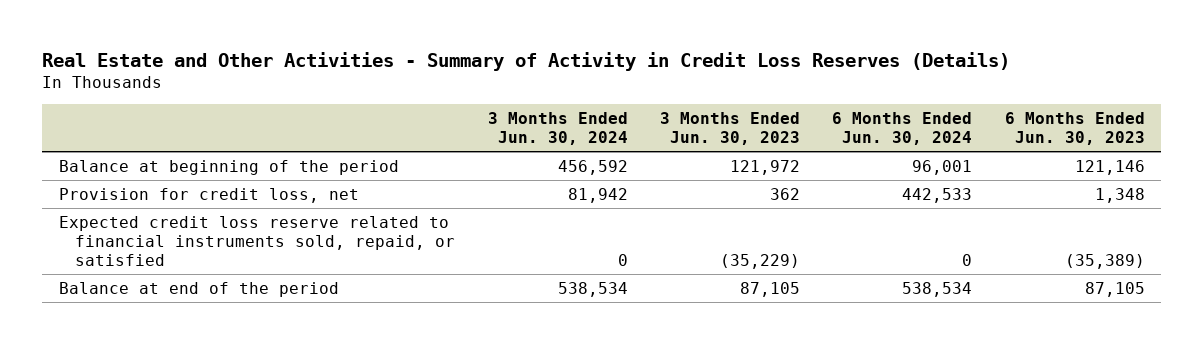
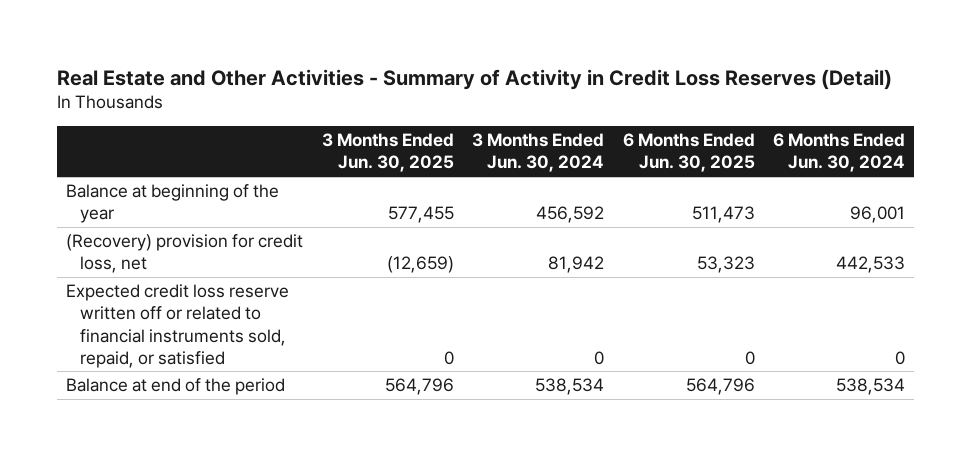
- Real Estate and Other Activities - Summary of Activity in Credit Loss Reserves (Details)
+ Real Estate and Other Activities - Summary of Activity in Credit Loss Reserves (Detail)
- | 3 Months Ended Jun. 30, 2024 | 3 Months Ended Jun. 30, 2023 | 6 Months Ended Jun. 30, 2024 | 6 Months Ended Jun. 30, 2023
+ | 3 Months Ended Jun. 30, 2025 | 3 Months Ended Jun. 30, 2024 | 6 Months Ended Jun. 30, 2025 | 6 Months Ended Jun. 30, 2024
- Balance at beginning of the period | 456,592 | 121,972 | 96,001 | 121,146
- Provision for credit loss, net | 81,942 | 362 | 442,533 | 1,348
- Expected credit loss reserve related to financial instruments sold, repaid, or satisfied | 0 | (35,229) | 0 | (35,389)
+ Balance at beginning of the year | 577,455 | 456,592 | 511,473 | 96,001
+ (Recovery) provision for credit loss, net | (12,659) | 81,942 | 53,323 | 442,533
+ Expected credit loss reserve written off or related to financial instruments sold, repaid, or satisfied | 0 | 0 | 0 | 0

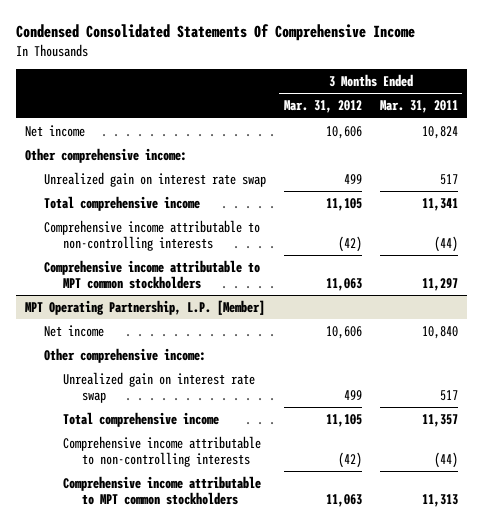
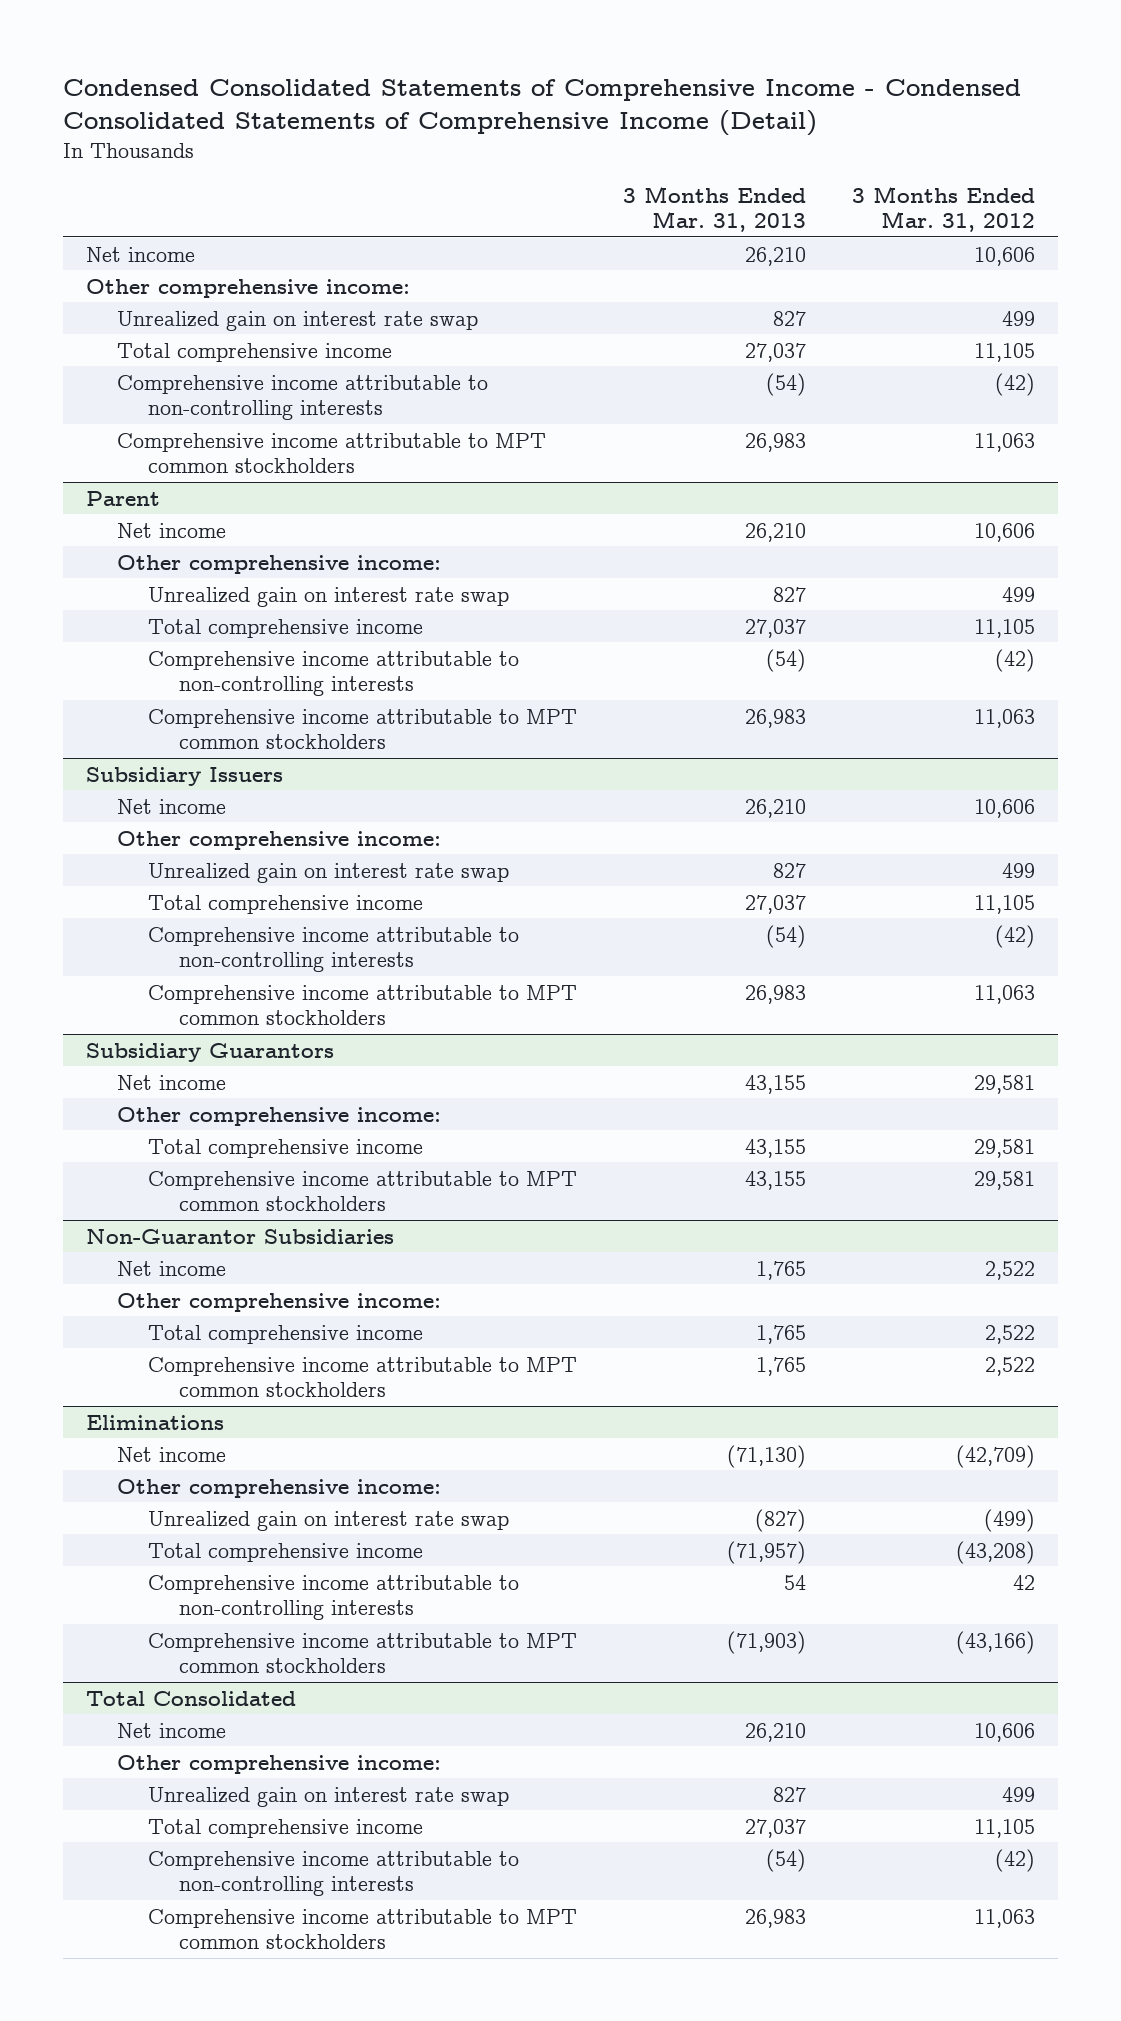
- Condensed Consolidated Statements Of Comprehensive Income
+ Condensed Consolidated Statements of Comprehensive Income - Condensed Consolidated Statements of Comprehensive Income (Detail)
- | 3 Months Ended Mar. 31, 2012 | 3 Months Ended Mar. 31, 2011
+ | 3 Months Ended Mar. 31, 2013 | 3 Months Ended Mar. 31, 2012
- MPT Operating Partnership, L.P. [Member]
+ Parent
+ Subsidiary Issuers
+ Net income | 26,210 | 10,606
+ Other comprehensive income:
+ Unrealized gain on interest rate swap | 827 | 499
+ Total comprehensive income | 27,037 | 11,105
+ Comprehensive income attributable to non-controlling interests | (54) | (42)
+ Comprehensive income attributable to MPT common stockholders | 26,983 | 11,063
+ Subsidiary Guarantors
+ Net income | 43,155 | 29,581
+ Other comprehensive income:
+ Total comprehensive income | 43,155 | 29,581
+ Comprehensive income attributable to MPT common stockholders | 43,155 | 29,581
+ Non-Guarantor Subsidiaries
+ Net income | 1,765 | 2,522
+ Other comprehensive income:
+ Total comprehensive income | 1,765 | 2,522
+ Comprehensive income attributable to MPT common stockholders | 1,765 | 2,522
+ Eliminations
+ Net income | (71,130) | (42,709)
+ Other comprehensive income:
+ Unrealized gain on interest rate swap | (827) | (499)
+ Total comprehensive income | (71,957) | (43,208)
+ Comprehensive income attributable to non-controlling interests | 54 | 42
+ Comprehensive income attributable to MPT common stockholders | (71,903) | (43,166)
+ Total Consolidated
+ Net income | 26,210 | 10,606
+ Other comprehensive income:
+ Unrealized gain on interest rate swap | 827 | 499
+ Total comprehensive income | 27,037 | 11,105
+ Comprehensive income attributable to non-controlling interests | (54) | (42)
+ Comprehensive income attributable to MPT common stockholders | 26,983 | 11,063

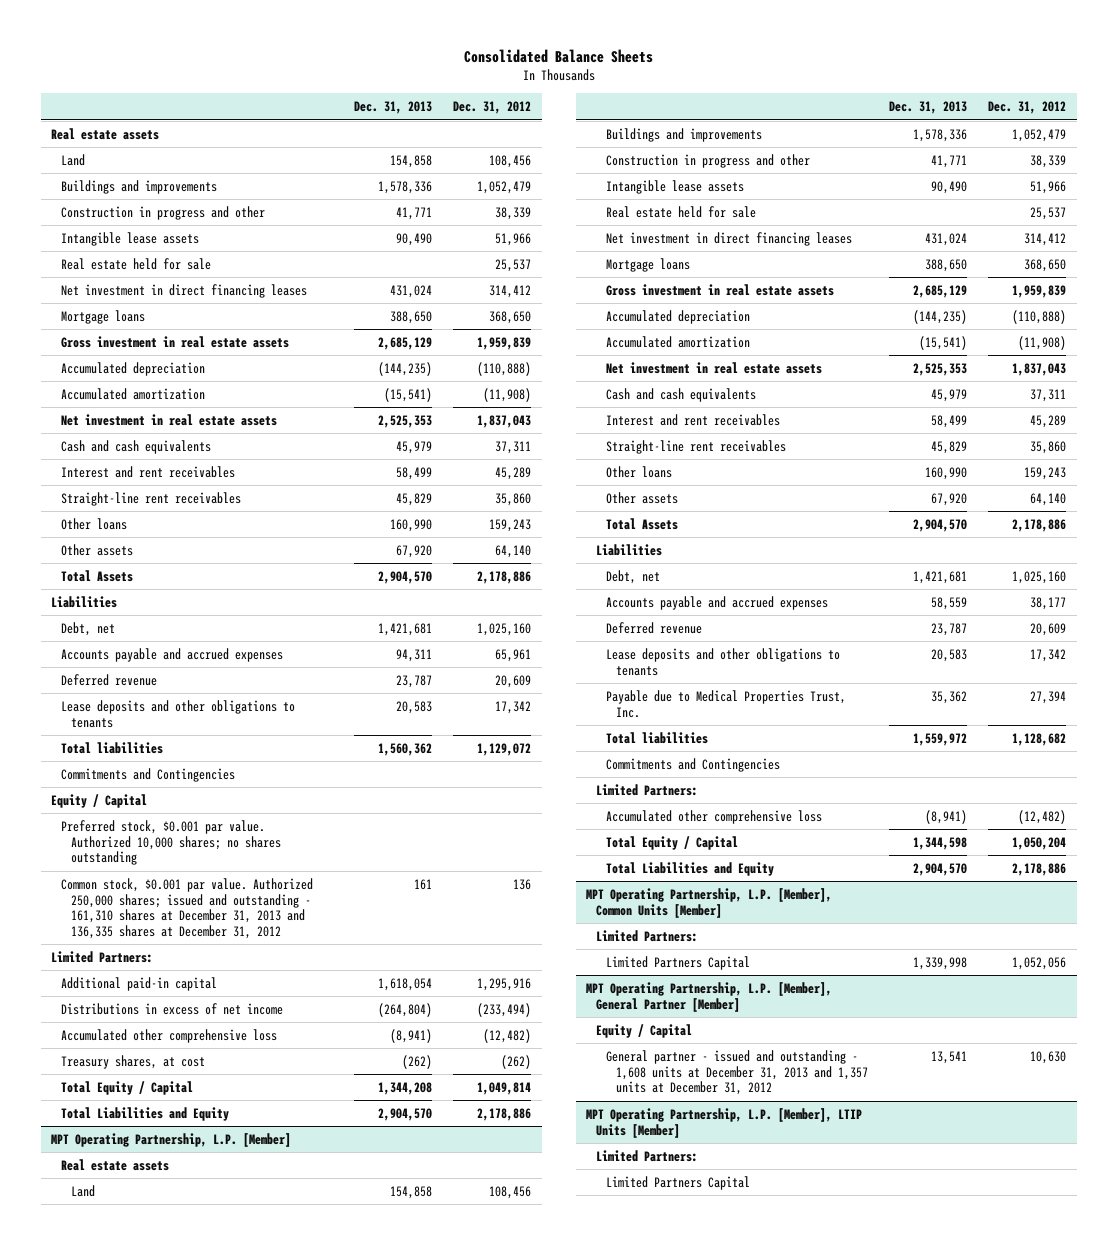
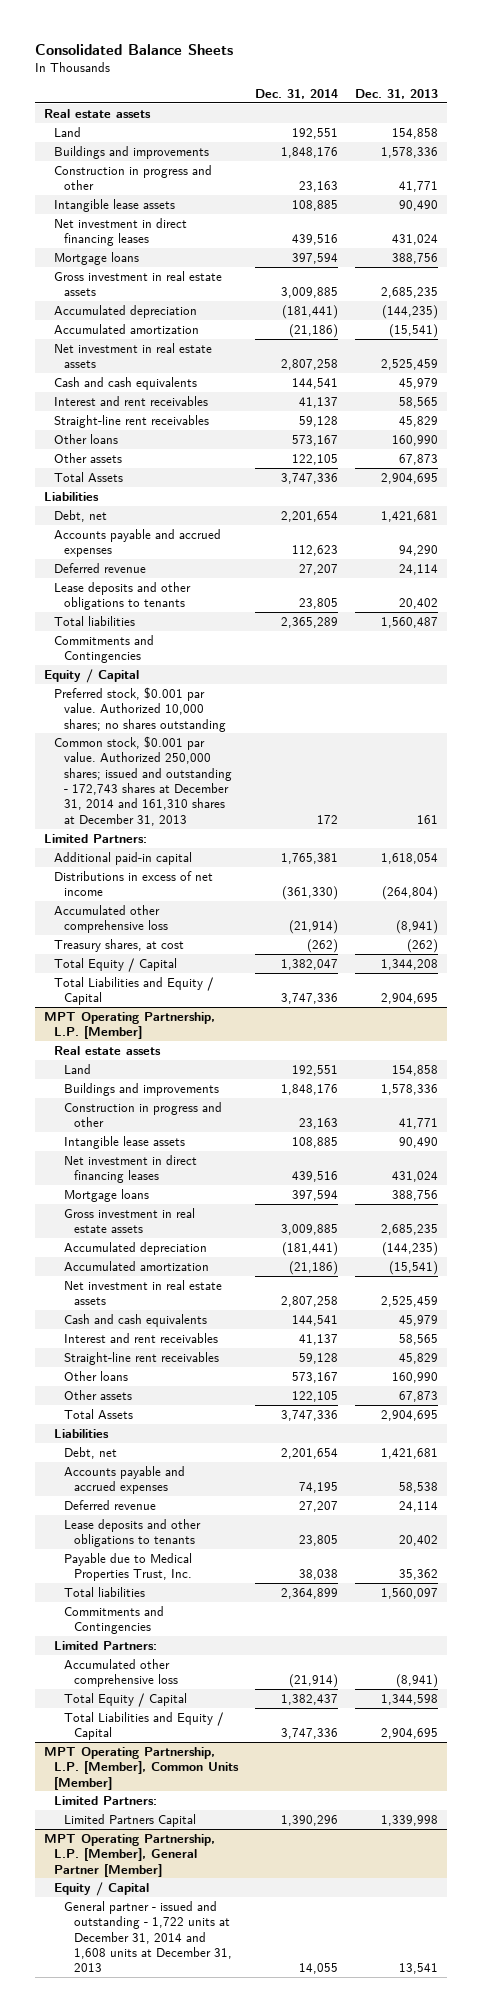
- | Dec. 31, 2013 | Dec. 31, 2012
+ | Dec. 31, 2014 | Dec. 31, 2013
- Real estate held for sale | | 25,537
- Mortgage loans | 388,650 | 368,650
- Gross investment in real estate assets | 2,685,129 | 1,959,839
+ Mortgage loans | 397,594 | 388,756
+ Gross investment in real estate assets | 3,009,885 | 2,685,235
- Net investment in real estate assets | 2,525,353 | 1,837,043
+ Net investment in real estate assets | 2,807,258 | 2,525,459
- Interest and rent receivables | 58,499 | 45,289
+ Interest and rent receivables | 41,137 | 58,565
- Other assets | 67,920 | 64,140
- Total Assets | 2,904,570 | 2,178,886
+ Other assets | 122,105 | 67,873
+ Total Assets | 3,747,336 | 2,904,695
- Accounts payable and accrued expenses | 94,311 | 65,961
- Deferred revenue | 23,787 | 20,609
- Lease deposits and other obligations to tenants | 20,583 | 17,342
- Total liabilities | 1,560,362 | 1,129,072
+ Accounts payable and accrued expenses | 112,623 | 94,290
+ Deferred revenue | 27,207 | 24,114
+ Lease deposits and other obligations to tenants | 23,805 | 20,402
+ Total liabilities | 2,365,289 | 1,560,487
- Common stock, $0.001 par value. Authorized 250,000 shares; issued and outstanding - 161,310 shares at December 31, 2013 and 136,335 shares at December 31, 2012 | 161 | 136
+ Common stock, $0.001 par value. Authorized 250,000 shares; issued and outstanding - 172,743 shares at December 31, 2014 and 161,310 shares at December 31, 2013 | 172 | 161
- Total Liabilities and Equity | 2,904,570 | 2,178,886
+ Total Liabilities and Equity / Capital | 3,747,336 | 2,904,695
@ MPT Operating Partnership, L.P. [Member]
- Real estate held for sale | | 25,537
- Mortgage loans | 388,650 | 368,650
- Gross investment in real estate assets | 2,685,129 | 1,959,839
+ Mortgage loans | 397,594 | 388,756
+ Gross investment in real estate assets | 3,009,885 | 2,685,235
- Net investment in real estate assets | 2,525,353 | 1,837,043
+ Net investment in real estate assets | 2,807,258 | 2,525,459
- Interest and rent receivables | 58,499 | 45,289
+ Interest and rent receivables | 41,137 | 58,565
- Other assets | 67,920 | 64,140
- Total Assets | 2,904,570 | 2,178,886
+ Other assets | 122,105 | 67,873
+ Total Assets | 3,747,336 | 2,904,695
- Accounts payable and accrued expenses | 58,559 | 38,177
- Deferred revenue | 23,787 | 20,609
- Lease deposits and other obligations to tenants | 20,583 | 17,342
+ Accounts payable and accrued expenses | 74,195 | 58,538
+ Deferred revenue | 27,207 | 24,114
+ Lease deposits and other obligations to tenants | 23,805 | 20,402
- Total liabilities | 1,559,972 | 1,128,682
+ Total liabilities | 2,364,899 | 1,560,097
- Total Liabilities and Equity | 2,904,570 | 2,178,886
+ Total Liabilities and Equity / Capital | 3,747,336 | 2,904,695
@ MPT Operating Partnership, L.P. [Member], General Partner [Member]
- General partner - issued and outstanding - 1,608 units at December 31, 2013 and 1,357 units at December 31, 2012 | 13,541 | 10,630
- MPT Operating Partnership, L.P. [Member], LTIP Units [Member]
- Limited Partners:
- Limited Partners Capital
@ MPT Operating Partnership, L.P. [Member], General Partner [Member]
+ General partner - issued and outstanding - 1,722 units at December 31, 2014 and 1,608 units at December 31, 2013 | 14,055 | 13,541

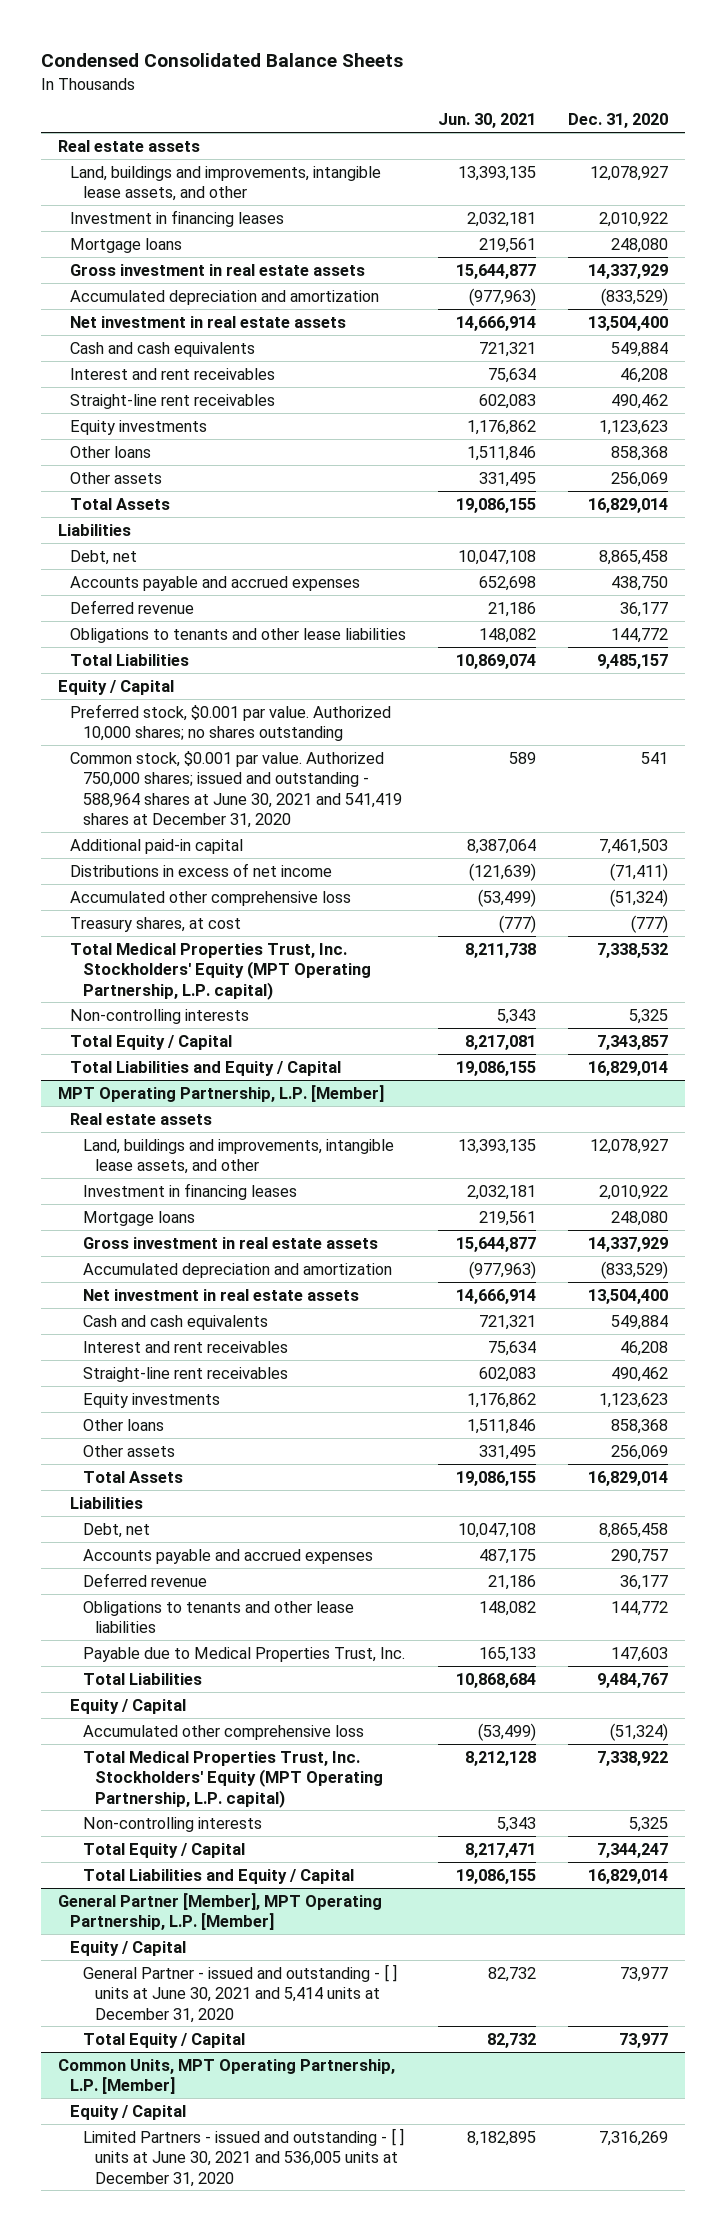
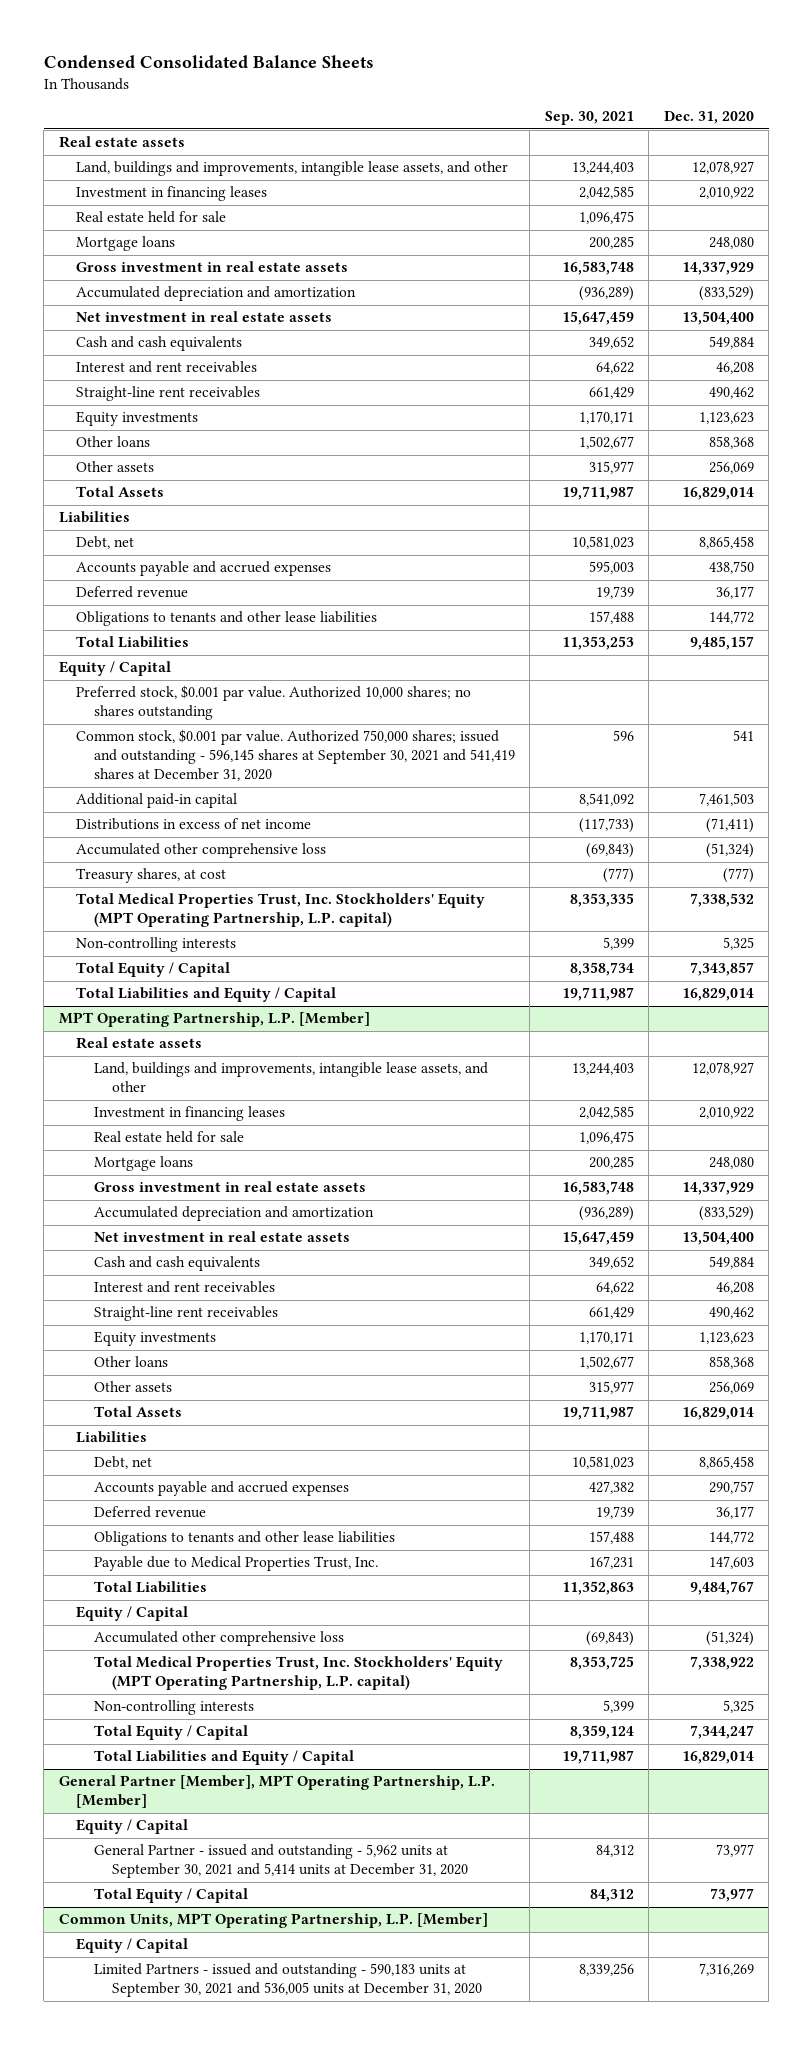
- | Jun. 30, 2021 | Dec. 31, 2020
+ | Sep. 30, 2021 | Dec. 31, 2020
+ Real estate held for sale | 1,096,475 |
- Common stock, $0.001 par value. Authorized 750,000 shares; issued and outstanding - 588,964 shares at June 30, 2021 and 541,419 shares at December 31, 2020 | 589 | 541
+ Common stock, $0.001 par value. Authorized 750,000 shares; issued and outstanding - 596,145 shares at September 30, 2021 and 541,419 shares at December 31, 2020 | 596 | 541
@ MPT Operating Partnership, L.P. [Member]
+ Real estate held for sale | 1,096,475 |
@ General Partner [Member], MPT Operating Partnership, L.P. [Member]
- General Partner - issued and outstanding - [ ] units at June 30, 2021 and 5,414 units at December 31, 2020 | 82,732 | 73,977
+ General Partner - issued and outstanding - 5,962 units at September 30, 2021 and 5,414 units at December 31, 2020 | 84,312 | 73,977
@ Common Units, MPT Operating Partnership, L.P. [Member]
- Limited Partners - issued and outstanding - [ ] units at June 30, 2021 and 536,005 units at December 31, 2020 | 8,182,895 | 7,316,269
+ Limited Partners - issued and outstanding - 590,183 units at September 30, 2021 and 536,005 units at December 31, 2020 | 8,339,256 | 7,316,269

